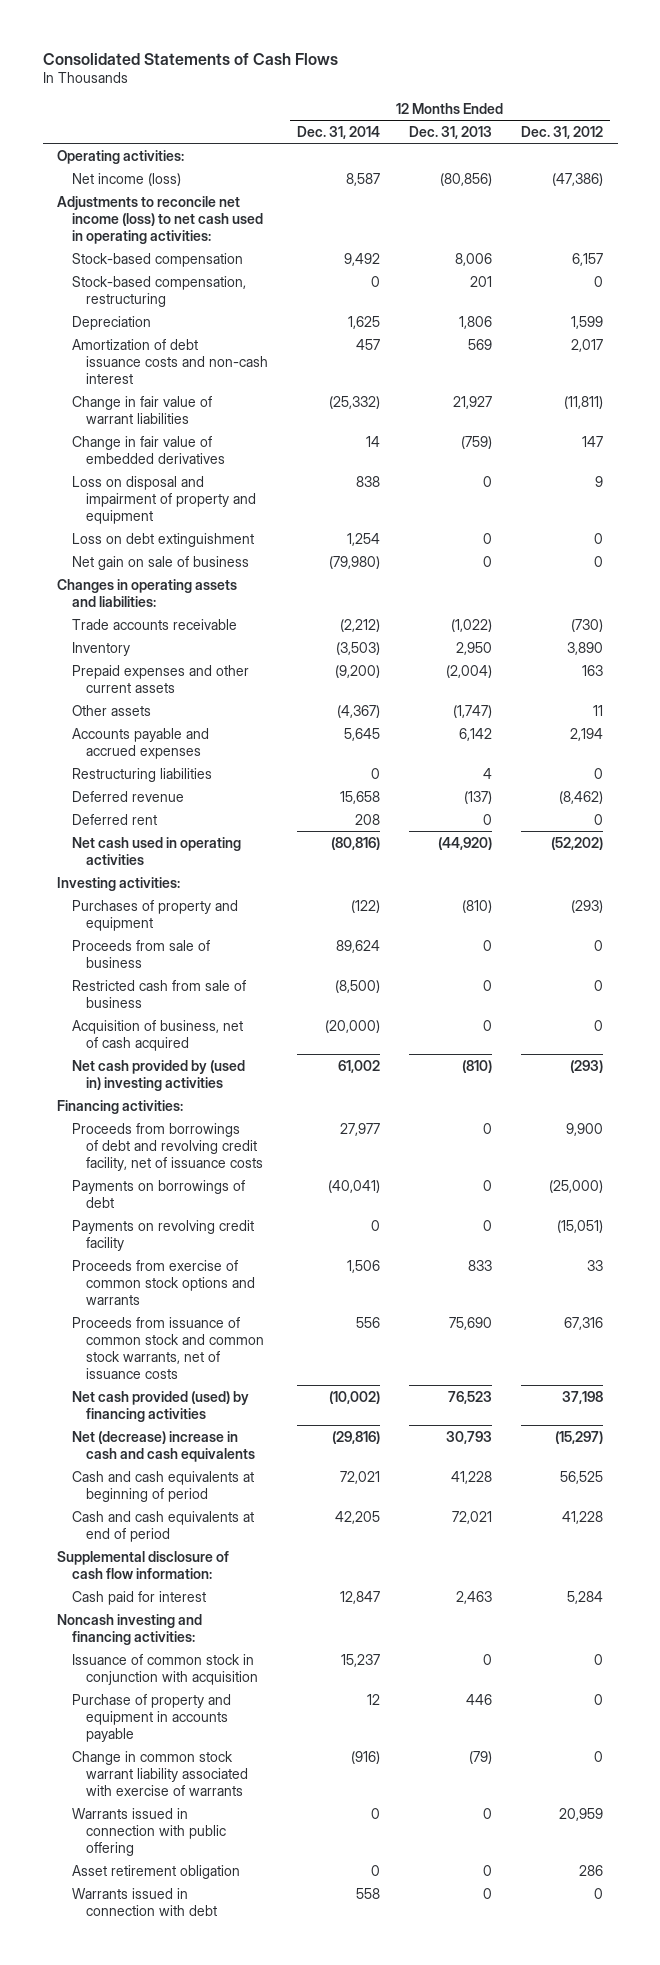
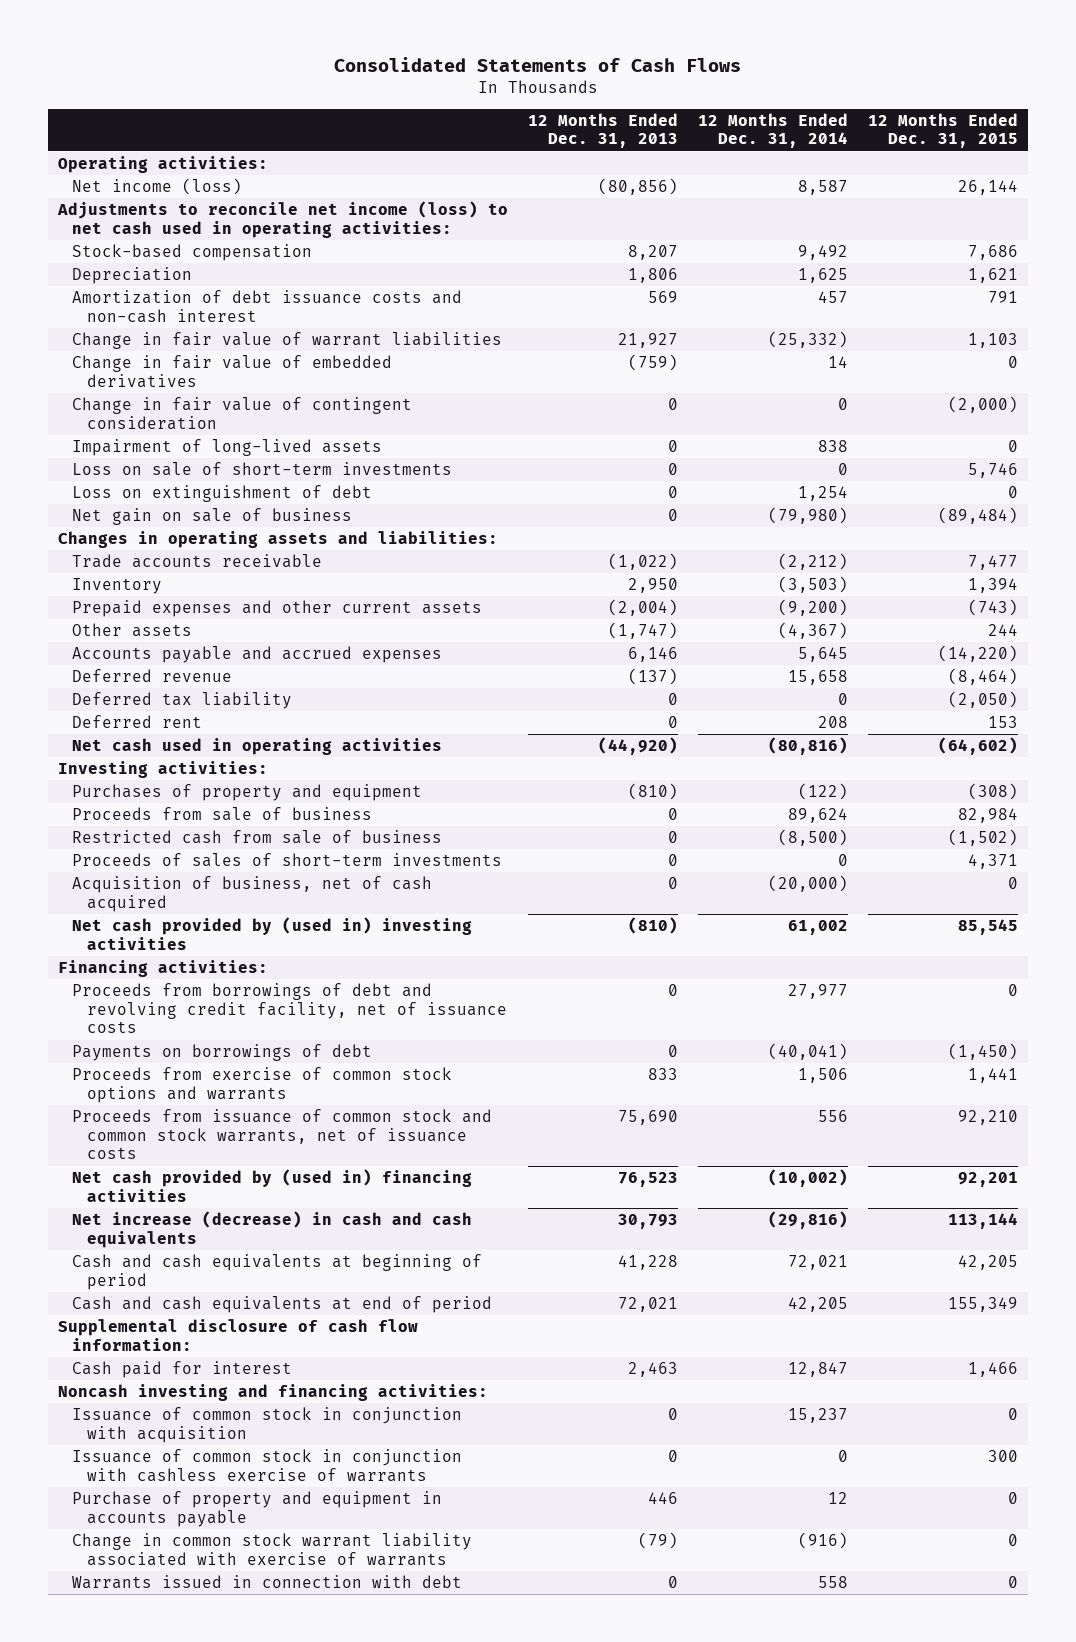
- | 12 Months Ended Dec. 31, 2014 | 12 Months Ended Dec. 31, 2013 | 12 Months Ended Dec. 31, 2012
+ | 12 Months Ended Dec. 31, 2013 | 12 Months Ended Dec. 31, 2014 | 12 Months Ended Dec. 31, 2015
- Stock-based compensation | 9,492 | 8,006 | 6,157
- Stock-based compensation, restructuring | 0 | 201 | 0
+ Stock-based compensation | 8,207 | 9,492 | 7,686
- Loss on disposal and impairment of property and equipment | 838 | 0 | 9
- Loss on debt extinguishment | 1,254 | 0 | 0
+ Change in fair value of contingent consideration | 0 | 0 | (2,000)
+ Impairment of long-lived assets | 0 | 838 | 0
+ Loss on sale of short-term investments | 0 | 0 | 5,746
+ Loss on extinguishment of debt | 0 | 1,254 | 0
- Accounts payable and accrued expenses | 5,645 | 6,142 | 2,194
- Restructuring liabilities | 0 | 4 | 0
+ Accounts payable and accrued expenses | 6,146 | 5,645 | (14,220)
+ Deferred tax liability | 0 | 0 | (2,050)
+ Proceeds of sales of short-term investments | 0 | 0 | 4,371
- Payments on revolving credit facility | 0 | 0 | (15,051)
- Net cash provided (used) by financing activities | (10,002) | 76,523 | 37,198
- Net (decrease) increase in cash and cash equivalents | (29,816) | 30,793 | (15,297)
+ Net cash provided by (used in) financing activities | 76,523 | (10,002) | 92,201
+ Net increase (decrease) in cash and cash equivalents | 30,793 | (29,816) | 113,144
+ Issuance of common stock in conjunction with cashless exercise of warrants | 0 | 0 | 300
- Warrants issued in connection with public offering | 0 | 0 | 20,959
- Asset retirement obligation | 0 | 0 | 286

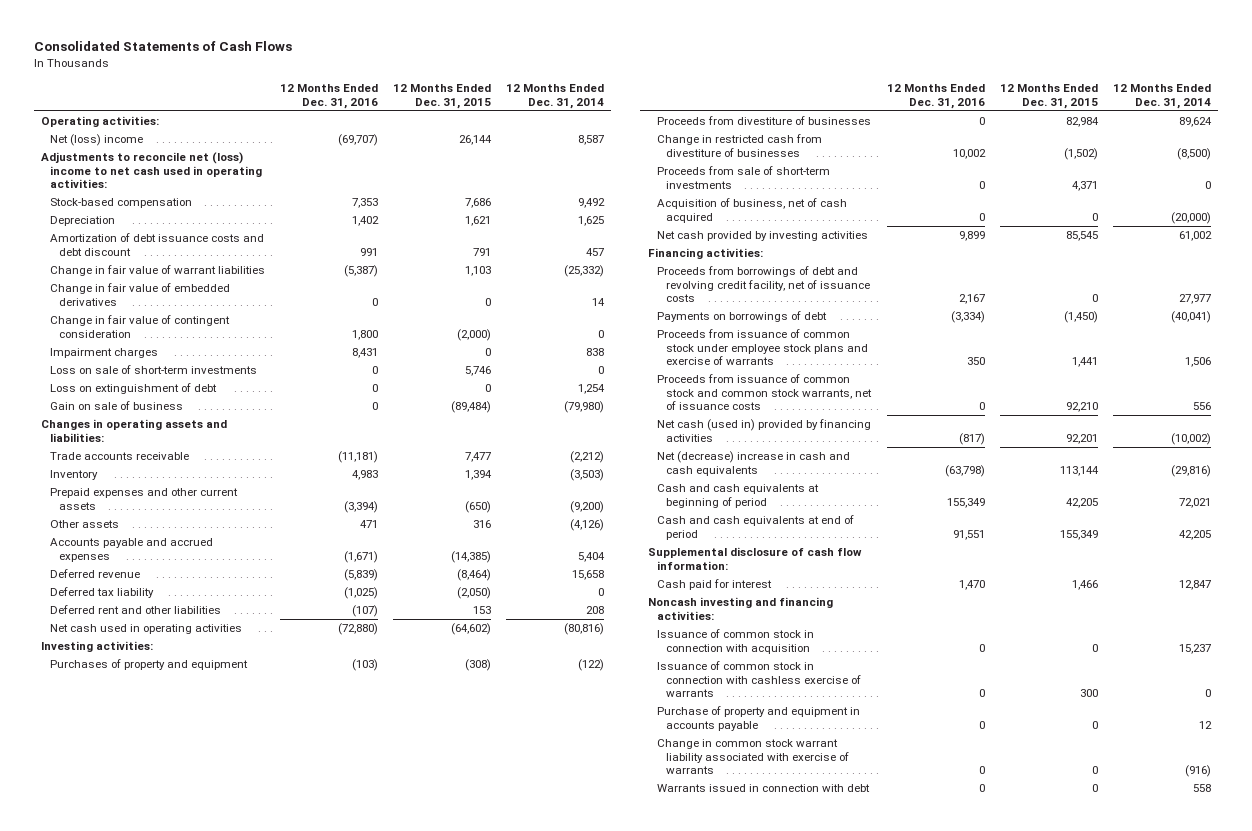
- | 12 Months Ended Dec. 31, 2013 | 12 Months Ended Dec. 31, 2014 | 12 Months Ended Dec. 31, 2015
+ | 12 Months Ended Dec. 31, 2016 | 12 Months Ended Dec. 31, 2015 | 12 Months Ended Dec. 31, 2014
- Net income (loss) | (80,856) | 8,587 | 26,144
- Adjustments to reconcile net income (loss) to net cash used in operating activities:
+ Net (loss) income | (69,707) | 26,144 | 8,587
+ Adjustments to reconcile net (loss) income to net cash used in operating activities:
- Amortization of debt issuance costs and non-cash interest | 569 | 457 | 791
+ Amortization of debt issuance costs and debt discount | 991 | 791 | 457
- Impairment of long-lived assets | 0 | 838 | 0
+ Impairment charges | 8,431 | 0 | 838
- Net gain on sale of business | 0 | (79,980) | (89,484)
+ Gain on sale of business | 0 | (89,484) | (79,980)
- Prepaid expenses and other current assets | (2,004) | (9,200) | (743)
- Other assets | (1,747) | (4,367) | 244
- Accounts payable and accrued expenses | 6,146 | 5,645 | (14,220)
+ Prepaid expenses and other current assets | (3,394) | (650) | (9,200)
+ Other assets | 471 | 316 | (4,126)
+ Accounts payable and accrued expenses | (1,671) | (14,385) | 5,404
- Deferred rent | 0 | 208 | 153
+ Deferred rent and other liabilities | (107) | 153 | 208
- Proceeds from sale of business | 0 | 89,624 | 82,984
- Restricted cash from sale of business | 0 | (8,500) | (1,502)
- Proceeds of sales of short-term investments | 0 | 0 | 4,371
+ Proceeds from divestiture of businesses | 0 | 82,984 | 89,624
+ Change in restricted cash from divestiture of businesses | 10,002 | (1,502) | (8,500)
+ Proceeds from sale of short-term investments | 0 | 4,371 | 0
- Net cash provided by (used in) investing activities | (810) | 61,002 | 85,545
+ Net cash provided by investing activities | 9,899 | 85,545 | 61,002
- Proceeds from exercise of common stock options and warrants | 833 | 1,506 | 1,441
+ Proceeds from issuance of common stock under employee stock plans and exercise of warrants | 350 | 1,441 | 1,506
- Net cash provided by (used in) financing activities | 76,523 | (10,002) | 92,201
- Net increase (decrease) in cash and cash equivalents | 30,793 | (29,816) | 113,144
+ Net cash (used in) provided by financing activities | (817) | 92,201 | (10,002)
+ Net (decrease) increase in cash and cash equivalents | (63,798) | 113,144 | (29,816)
- Issuance of common stock in conjunction with acquisition | 0 | 15,237 | 0
- Issuance of common stock in conjunction with cashless exercise of warrants | 0 | 0 | 300
+ Issuance of common stock in connection with acquisition | 0 | 0 | 15,237
+ Issuance of common stock in connection with cashless exercise of warrants | 0 | 300 | 0

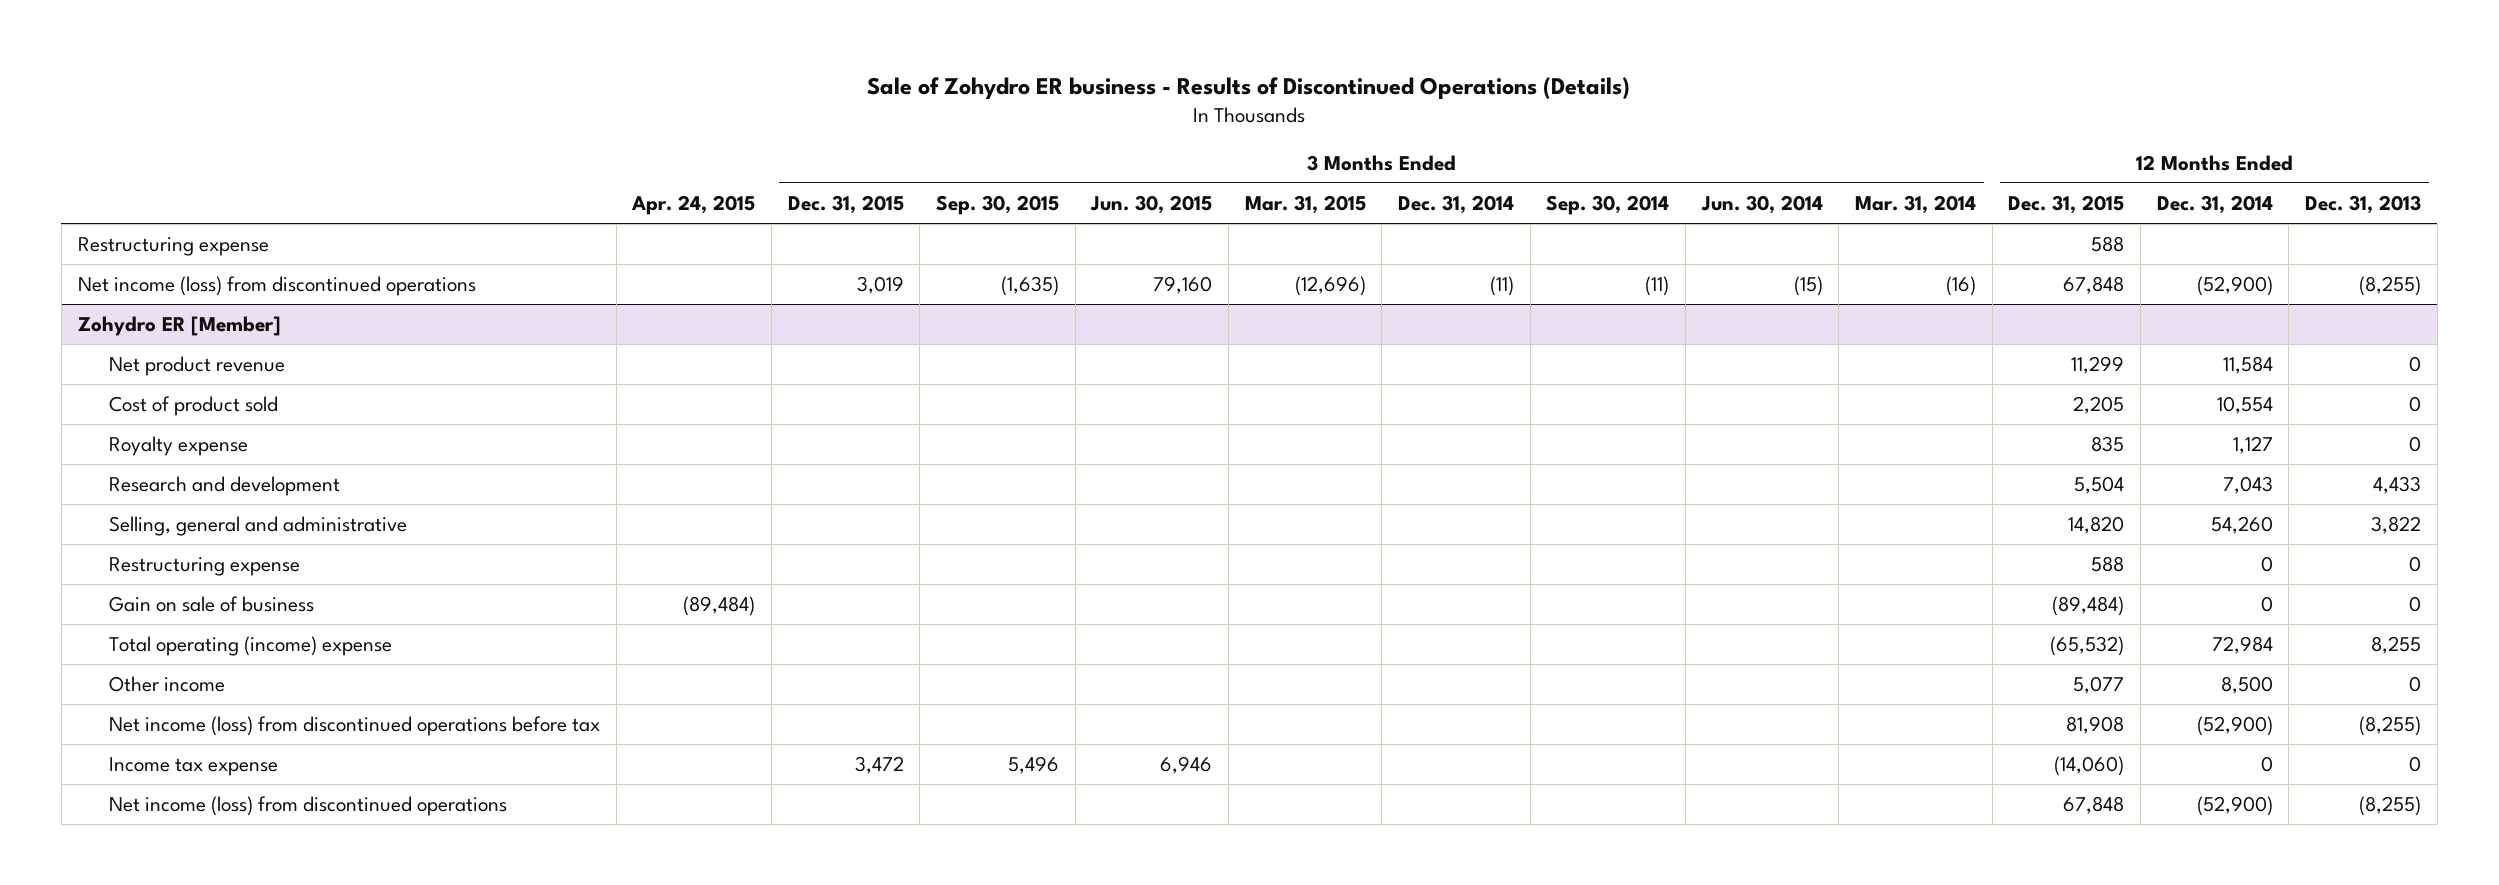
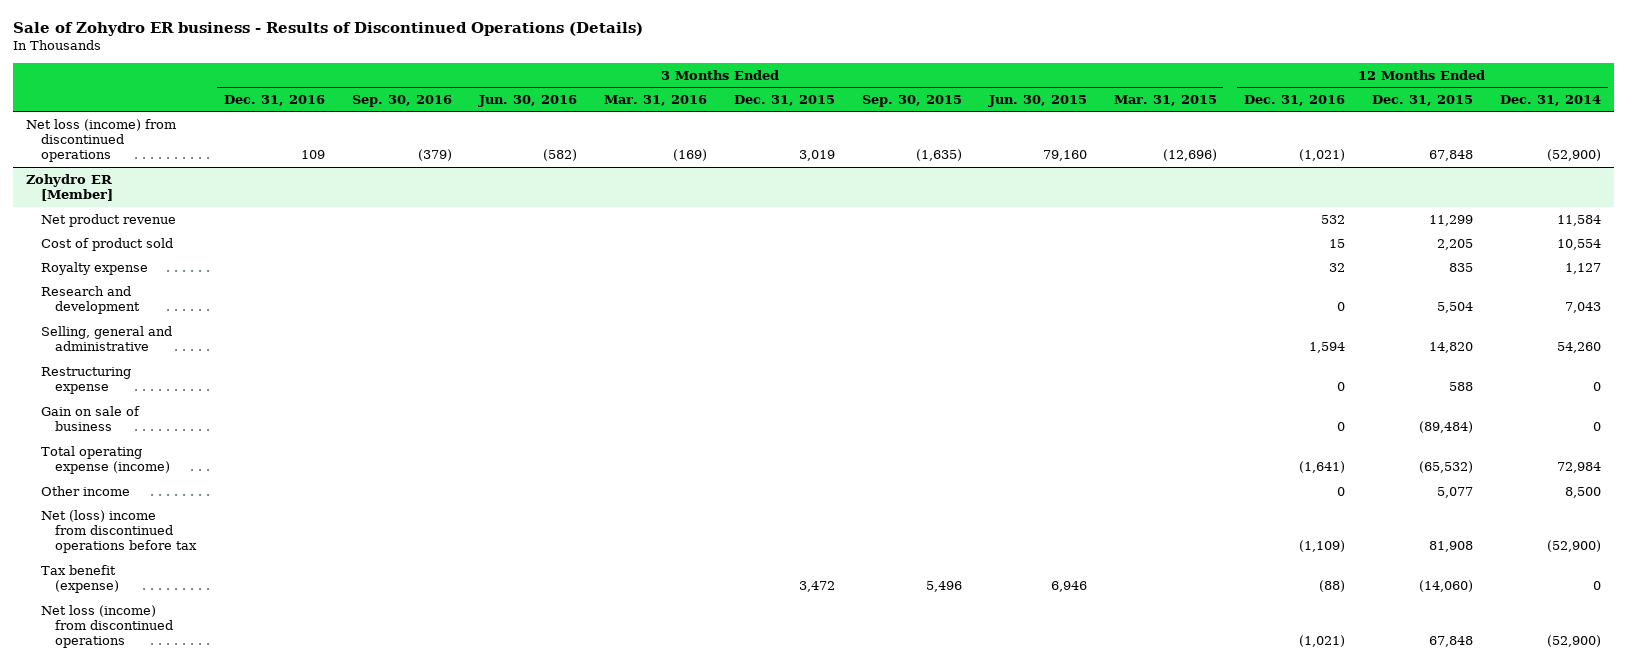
- | Apr. 24, 2015 | 3 Months Ended Dec. 31, 2015 | 3 Months Ended Sep. 30, 2015 | 3 Months Ended Jun. 30, 2015 | 3 Months Ended Mar. 31, 2015 | 3 Months Ended Dec. 31, 2014 | 3 Months Ended Sep. 30, 2014 | 3 Months Ended Jun. 30, 2014 | 3 Months Ended Mar. 31, 2014 | 12 Months Ended Dec. 31, 2015 | 12 Months Ended Dec. 31, 2014 | 12 Months Ended Dec. 31, 2013
+ | 3 Months Ended Dec. 31, 2016 | 3 Months Ended Sep. 30, 2016 | 3 Months Ended Jun. 30, 2016 | 3 Months Ended Mar. 31, 2016 | 3 Months Ended Dec. 31, 2015 | 3 Months Ended Sep. 30, 2015 | 3 Months Ended Jun. 30, 2015 | 3 Months Ended Mar. 31, 2015 | 12 Months Ended Dec. 31, 2016 | 12 Months Ended Dec. 31, 2015 | 12 Months Ended Dec. 31, 2014
- Restructuring expense | | | | | | | | | | 588 | |
- Net income (loss) from discontinued operations | | 3,019 | (1,635) | 79,160 | (12,696) | (11) | (11) | (15) | (16) | 67,848 | (52,900) | (8,255)
+ Net loss (income) from discontinued operations | 109 | (379) | (582) | (169) | 3,019 | (1,635) | 79,160 | (12,696) | (1,021) | 67,848 | (52,900)
@ Zohydro ER [Member]
- Total operating (income) expense | | | | | | | | | | (65,532) | 72,984 | 8,255
+ Total operating expense (income) | | | | | | | | | (1,641) | (65,532) | 72,984
- Net income (loss) from discontinued operations before tax | | | | | | | | | | 81,908 | (52,900) | (8,255)
- Income tax expense | | 3,472 | 5,496 | 6,946 | | | | | | (14,060) | 0 | 0
- Net income (loss) from discontinued operations | | | | | | | | | | 67,848 | (52,900) | (8,255)
+ Net (loss) income from discontinued operations before tax | | | | | | | | | (1,109) | 81,908 | (52,900)
+ Tax benefit (expense) | | | | | 3,472 | 5,496 | 6,946 | | (88) | (14,060) | 0
+ Net loss (income) from discontinued operations | | | | | | | | | (1,021) | 67,848 | (52,900)

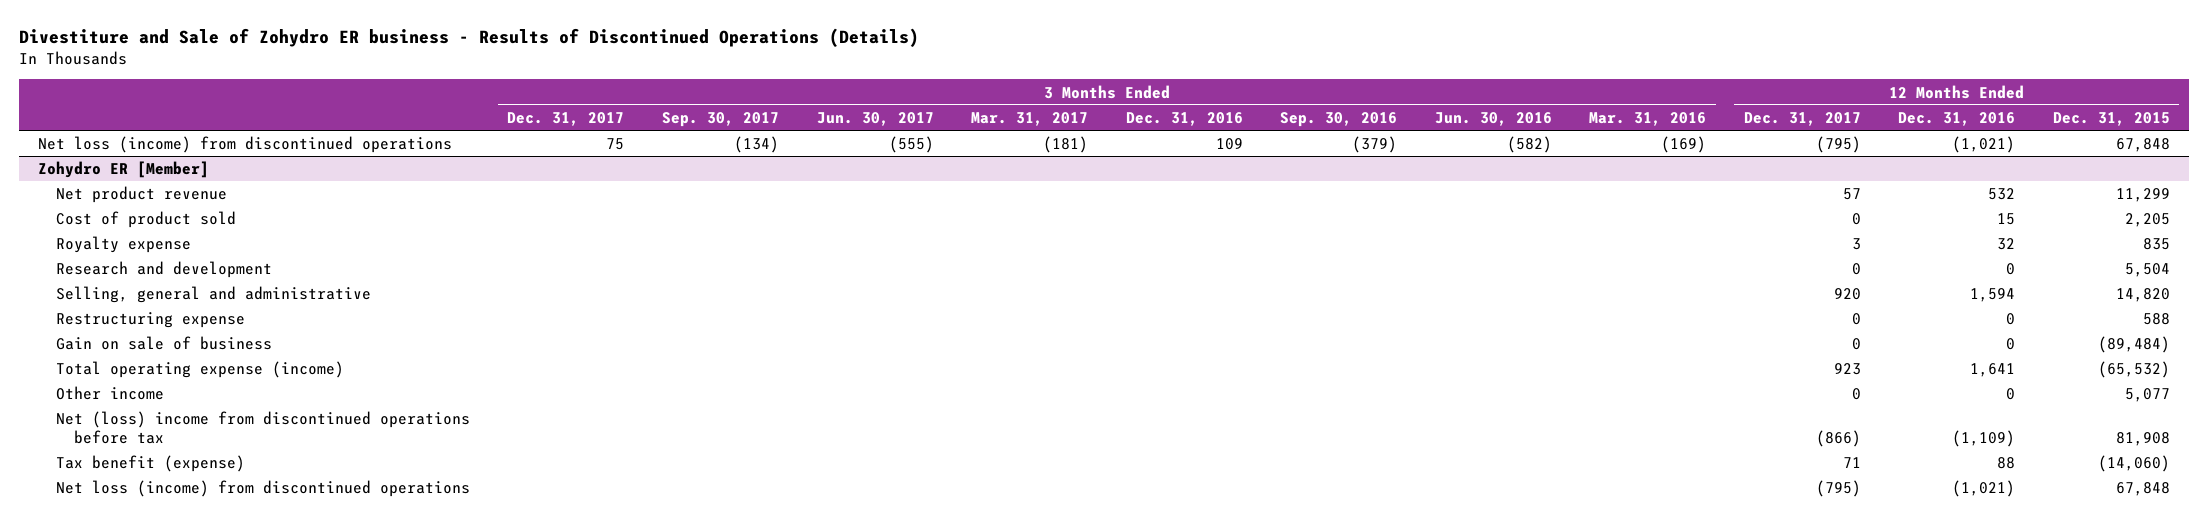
- Sale of Zohydro ER business - Results of Discontinued Operations (Details)
+ Divestiture and Sale of Zohydro ER business - Results of Discontinued Operations (Details)
- | 3 Months Ended Dec. 31, 2016 | 3 Months Ended Sep. 30, 2016 | 3 Months Ended Jun. 30, 2016 | 3 Months Ended Mar. 31, 2016 | 3 Months Ended Dec. 31, 2015 | 3 Months Ended Sep. 30, 2015 | 3 Months Ended Jun. 30, 2015 | 3 Months Ended Mar. 31, 2015 | 12 Months Ended Dec. 31, 2016 | 12 Months Ended Dec. 31, 2015 | 12 Months Ended Dec. 31, 2014
+ | 3 Months Ended Dec. 31, 2017 | 3 Months Ended Sep. 30, 2017 | 3 Months Ended Jun. 30, 2017 | 3 Months Ended Mar. 31, 2017 | 3 Months Ended Dec. 31, 2016 | 3 Months Ended Sep. 30, 2016 | 3 Months Ended Jun. 30, 2016 | 3 Months Ended Mar. 31, 2016 | 12 Months Ended Dec. 31, 2017 | 12 Months Ended Dec. 31, 2016 | 12 Months Ended Dec. 31, 2015
@ Zohydro ER [Member]
- Total operating expense (income) | | | | | | | | | (1,641) | (65,532) | 72,984
+ Total operating expense (income) | | | | | | | | | 923 | 1,641 | (65,532)
- Tax benefit (expense) | | | | | 3,472 | 5,496 | 6,946 | | (88) | (14,060) | 0
+ Tax benefit (expense) | | | | | | | | | 71 | 88 | (14,060)

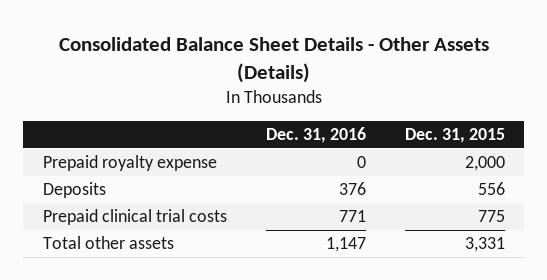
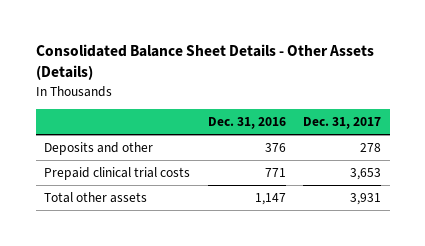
- | Dec. 31, 2016 | Dec. 31, 2015
+ | Dec. 31, 2016 | Dec. 31, 2017
- Prepaid royalty expense | 0 | 2,000
- Deposits | 376 | 556
+ Deposits and other | 376 | 278

